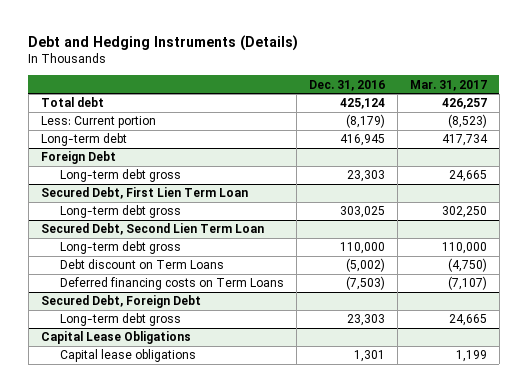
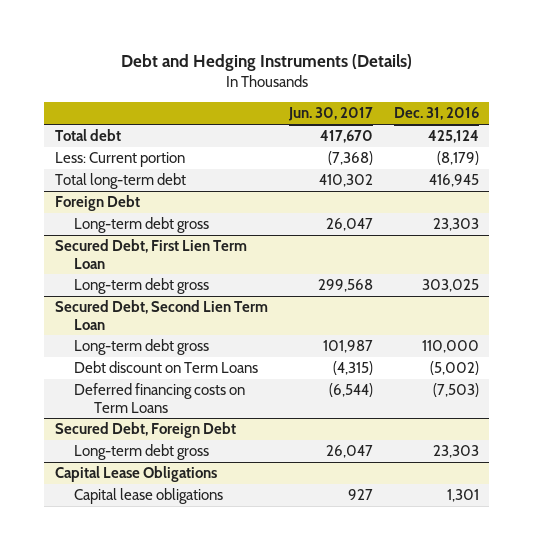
- | Dec. 31, 2016 | Mar. 31, 2017
+ | Jun. 30, 2017 | Dec. 31, 2016
- Long-term debt | 416,945 | 417,734
+ Total long-term debt | 410,302 | 416,945

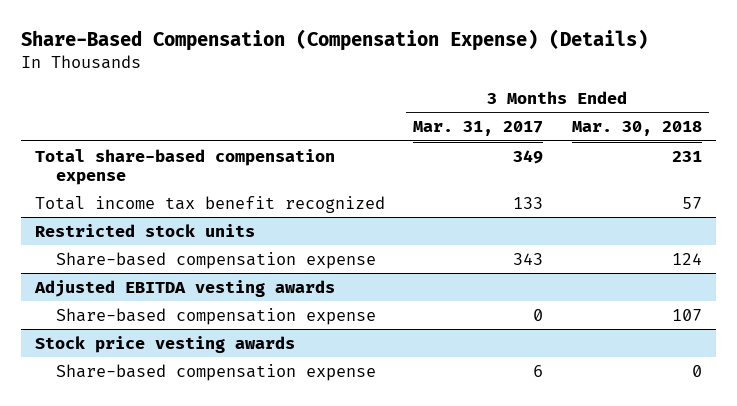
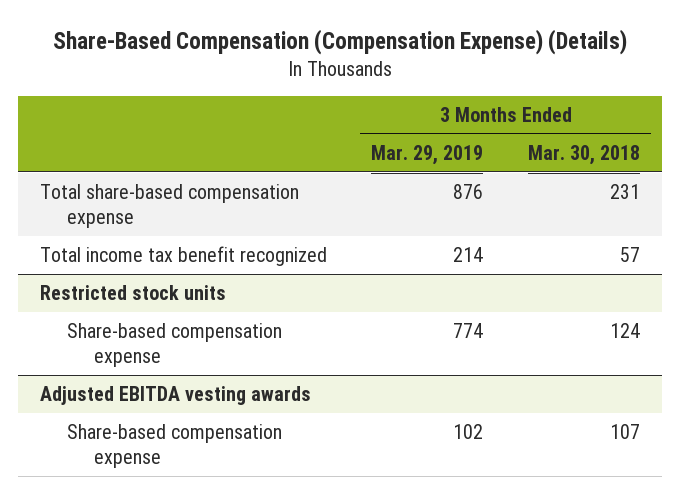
- | 3 Months Ended Mar. 31, 2017 | 3 Months Ended Mar. 30, 2018
+ | 3 Months Ended Mar. 29, 2019 | 3 Months Ended Mar. 30, 2018
- Stock price vesting awards
- Share-based compensation expense | 6 | 0

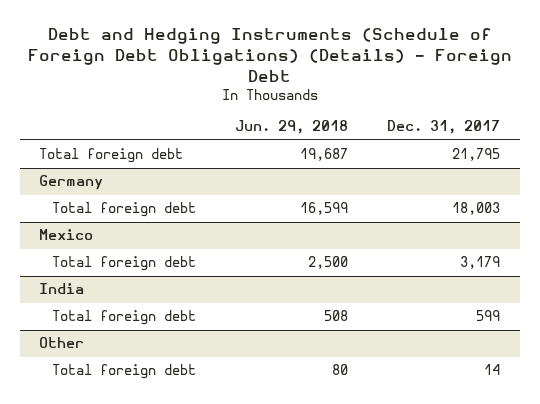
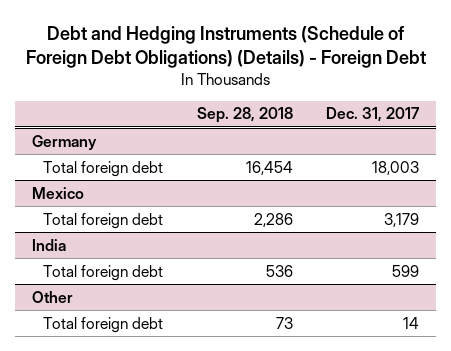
- | Jun. 29, 2018 | Dec. 31, 2017
+ | Sep. 28, 2018 | Dec. 31, 2017
- Total foreign debt | 19,687 | 21,795

